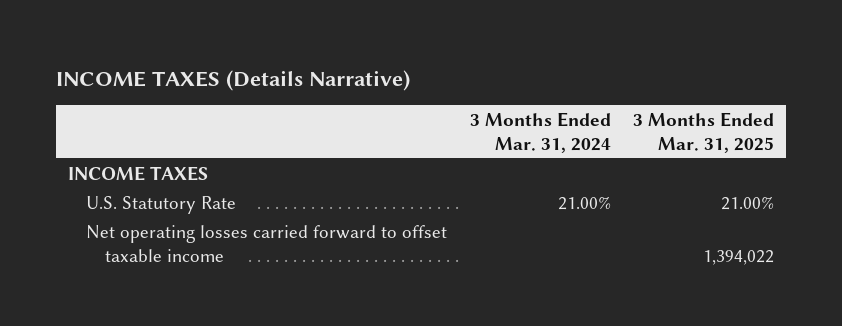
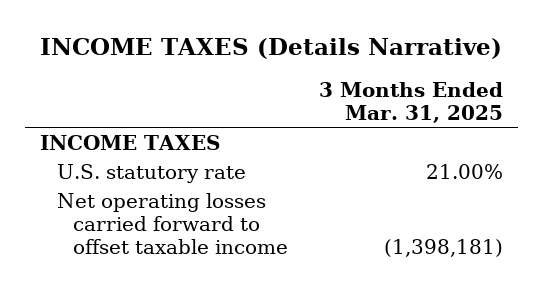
- | 3 Months Ended Mar. 31, 2024 | 3 Months Ended Mar. 31, 2025
+ | 3 Months Ended Mar. 31, 2025
- U.S. Statutory Rate | 21.00% | 21.00%
- Net operating losses carried forward to offset taxable income | | 1,394,022
+ U.S. statutory rate | 21.00%
+ Net operating losses carried forward to offset taxable income | (1,398,181)

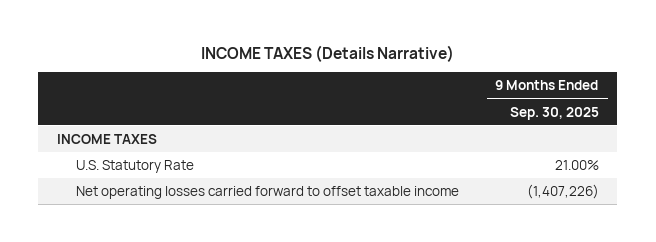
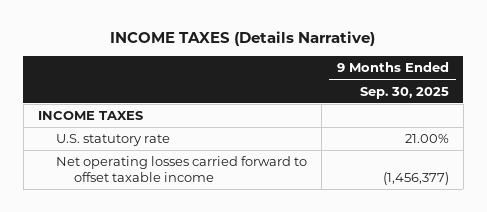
- U.S. Statutory Rate | 21.00%
- Net operating losses carried forward to offset taxable income | (1,407,226)
+ U.S. statutory rate | 21.00%
+ Net operating losses carried forward to offset taxable income | (1,456,377)

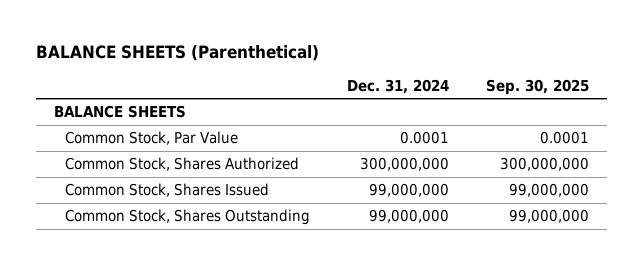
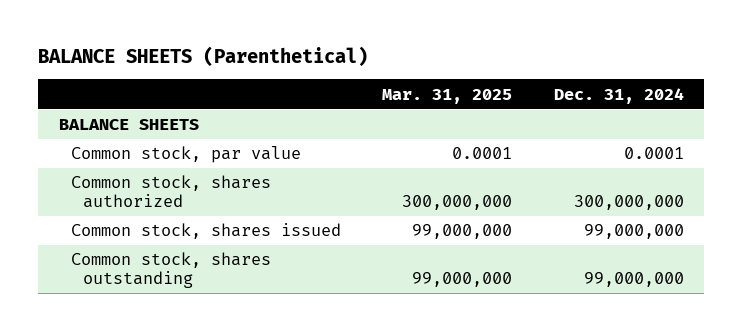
- | Dec. 31, 2024 | Sep. 30, 2025
+ | Mar. 31, 2025 | Dec. 31, 2024
- Common Stock, Par Value | 0.0001 | 0.0001
- Common Stock, Shares Authorized | 300,000,000 | 300,000,000
- Common Stock, Shares Issued | 99,000,000 | 99,000,000
- Common Stock, Shares Outstanding | 99,000,000 | 99,000,000
+ Common stock, par value | 0.0001 | 0.0001
+ Common stock, shares authorized | 300,000,000 | 300,000,000
+ Common stock, shares issued | 99,000,000 | 99,000,000
+ Common stock, shares outstanding | 99,000,000 | 99,000,000

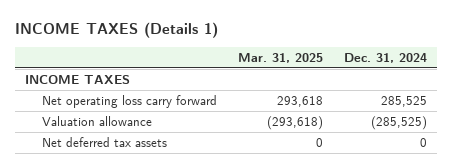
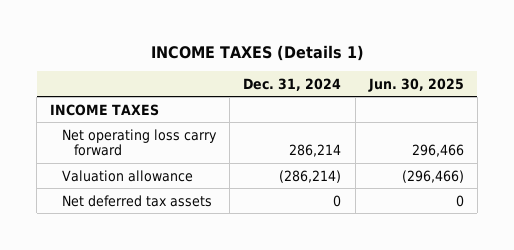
- | Mar. 31, 2025 | Dec. 31, 2024
+ | Dec. 31, 2024 | Jun. 30, 2025
- Net operating loss carry forward | 293,618 | 285,525
- Valuation allowance | (293,618) | (285,525)
+ Net operating loss carry forward | 286,214 | 296,466
+ Valuation allowance | (286,214) | (296,466)

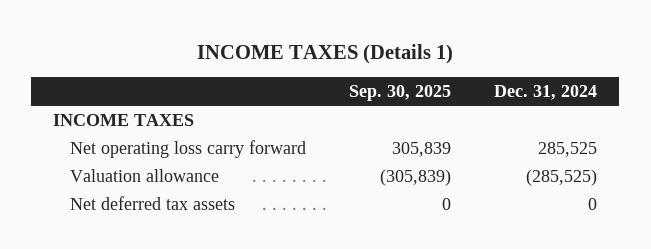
- | Dec. 31, 2024 | Jun. 30, 2025
+ | Sep. 30, 2025 | Dec. 31, 2024
- Net operating loss carry forward | 286,214 | 296,466
- Valuation allowance | (286,214) | (296,466)
+ Net operating loss carry forward | 305,839 | 285,525
+ Valuation allowance | (305,839) | (285,525)

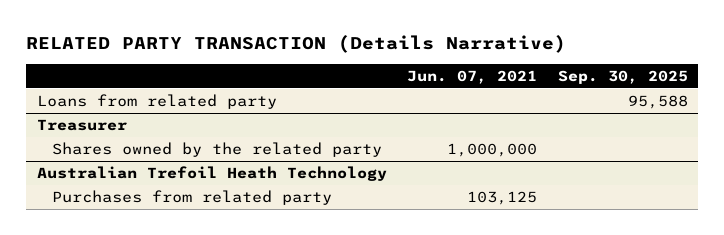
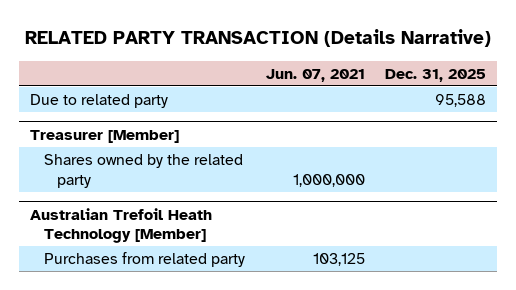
- | Jun. 07, 2021 | Sep. 30, 2025
+ | Jun. 07, 2021 | Dec. 31, 2025
- Loans from related party | | 95,588
- Treasurer
+ Due to related party | | 95,588
+ Treasurer [Member]
- Australian Trefoil Heath Technology
+ Australian Trefoil Heath Technology [Member]

